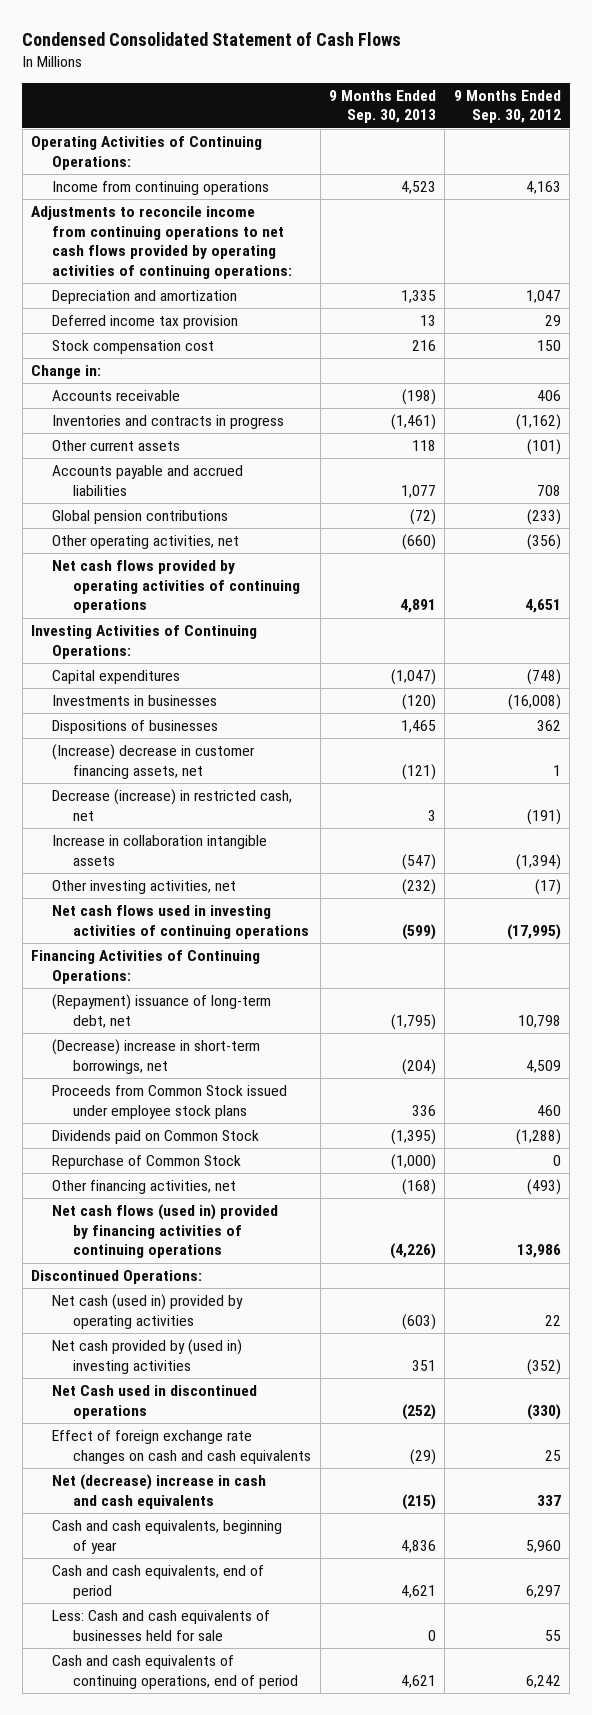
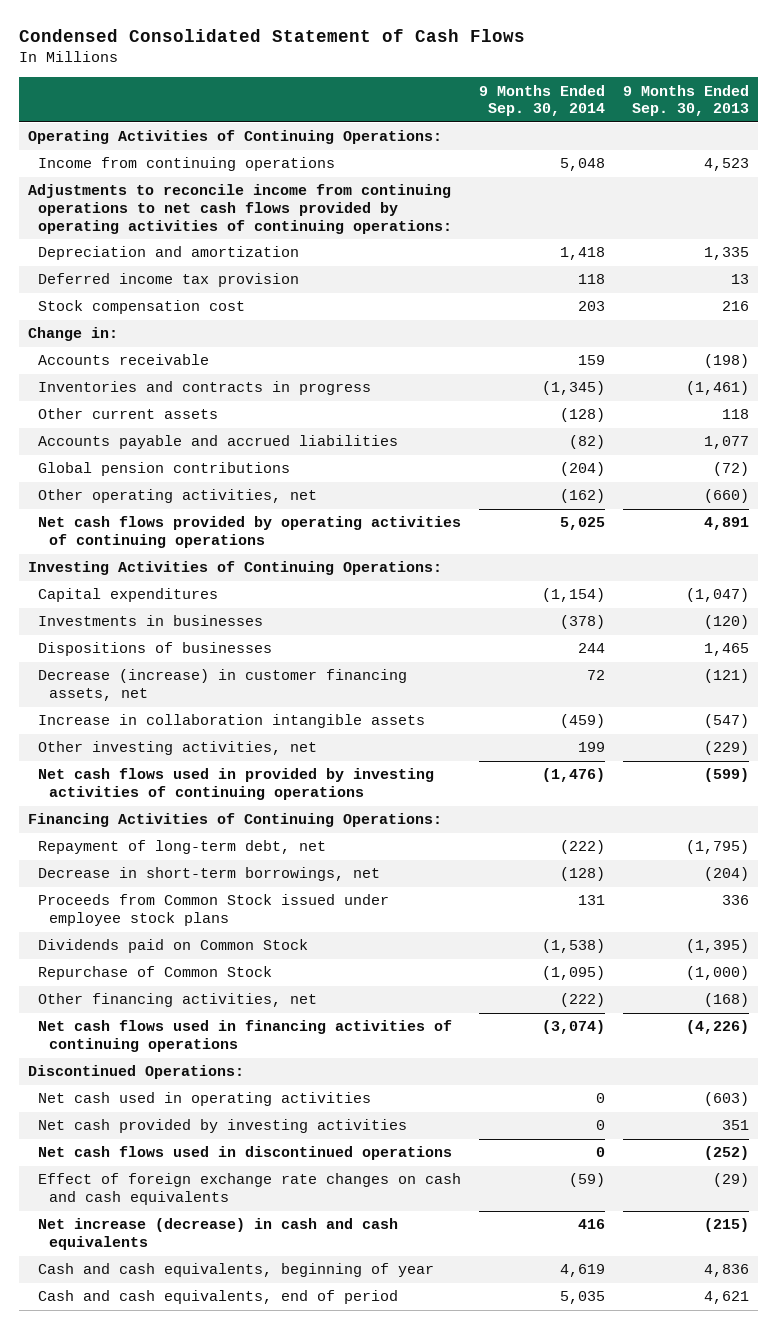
- | 9 Months Ended Sep. 30, 2013 | 9 Months Ended Sep. 30, 2012
+ | 9 Months Ended Sep. 30, 2014 | 9 Months Ended Sep. 30, 2013
- (Increase) decrease in customer financing assets, net | (121) | 1
- Decrease (increase) in restricted cash, net | 3 | (191)
+ Decrease (increase) in customer financing assets, net | 72 | (121)
- Other investing activities, net | (232) | (17)
- Net cash flows used in investing activities of continuing operations | (599) | (17,995)
+ Other investing activities, net | 199 | (229)
+ Net cash flows used in provided by investing activities of continuing operations | (1,476) | (599)
- (Repayment) issuance of long-term debt, net | (1,795) | 10,798
- (Decrease) increase in short-term borrowings, net | (204) | 4,509
+ Repayment of long-term debt, net | (222) | (1,795)
+ Decrease in short-term borrowings, net | (128) | (204)
- Net cash flows (used in) provided by financing activities of continuing operations | (4,226) | 13,986
+ Net cash flows used in financing activities of continuing operations | (3,074) | (4,226)
- Net cash (used in) provided by operating activities | (603) | 22
- Net cash provided by (used in) investing activities | 351 | (352)
- Net Cash used in discontinued operations | (252) | (330)
+ Net cash used in operating activities | 0 | (603)
+ Net cash provided by investing activities | 0 | 351
+ Net cash flows used in discontinued operations | 0 | (252)
- Net (decrease) increase in cash and cash equivalents | (215) | 337
+ Net increase (decrease) in cash and cash equivalents | 416 | (215)
- Less: Cash and cash equivalents of businesses held for sale | 0 | 55
- Cash and cash equivalents of continuing operations, end of period | 4,621 | 6,242

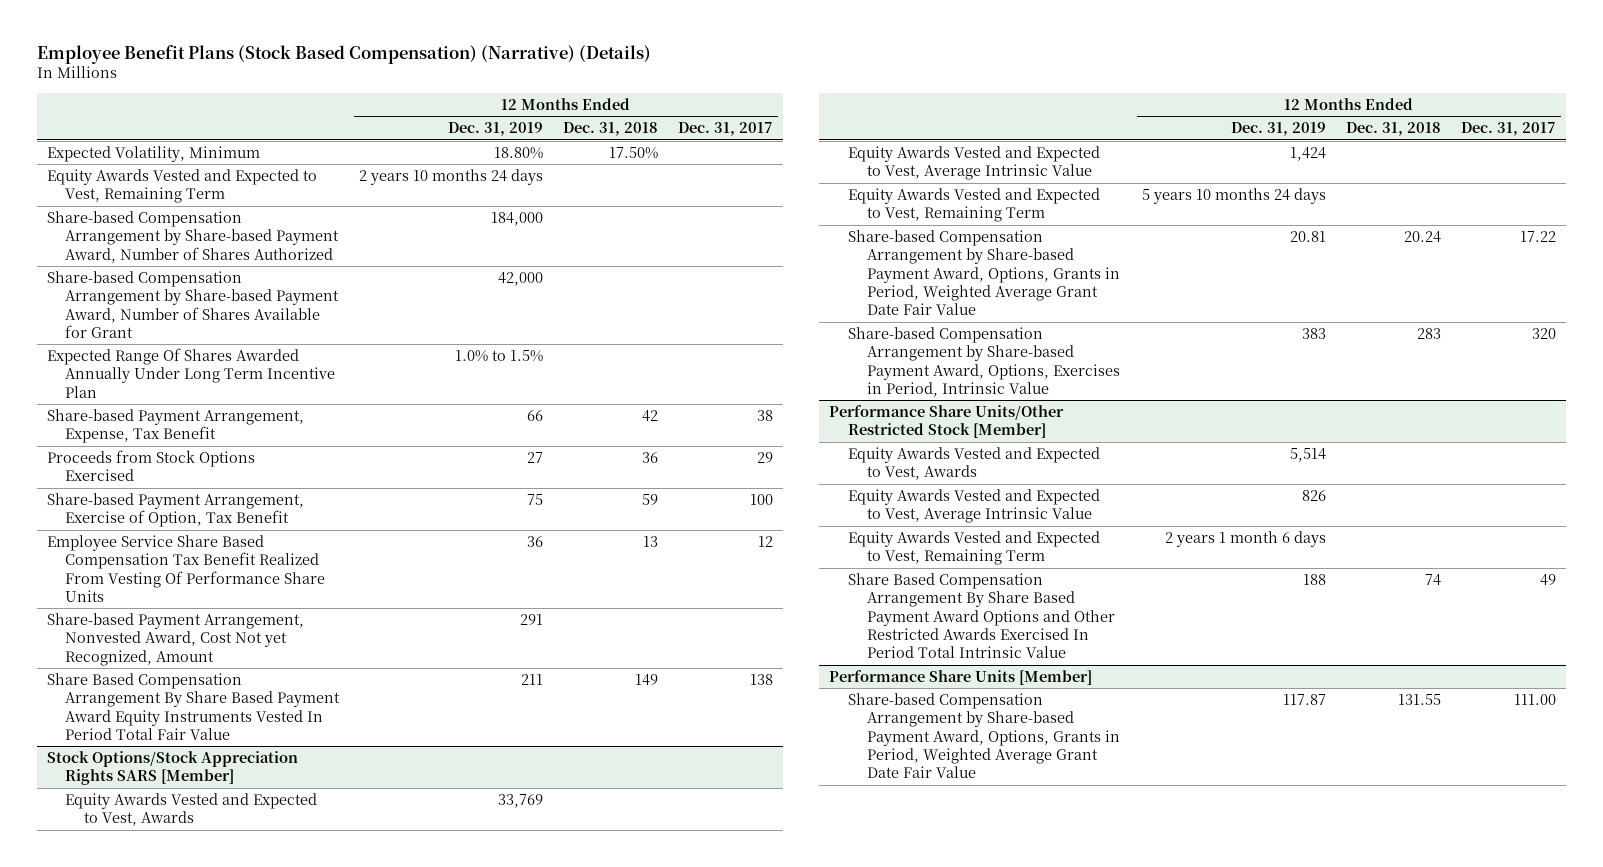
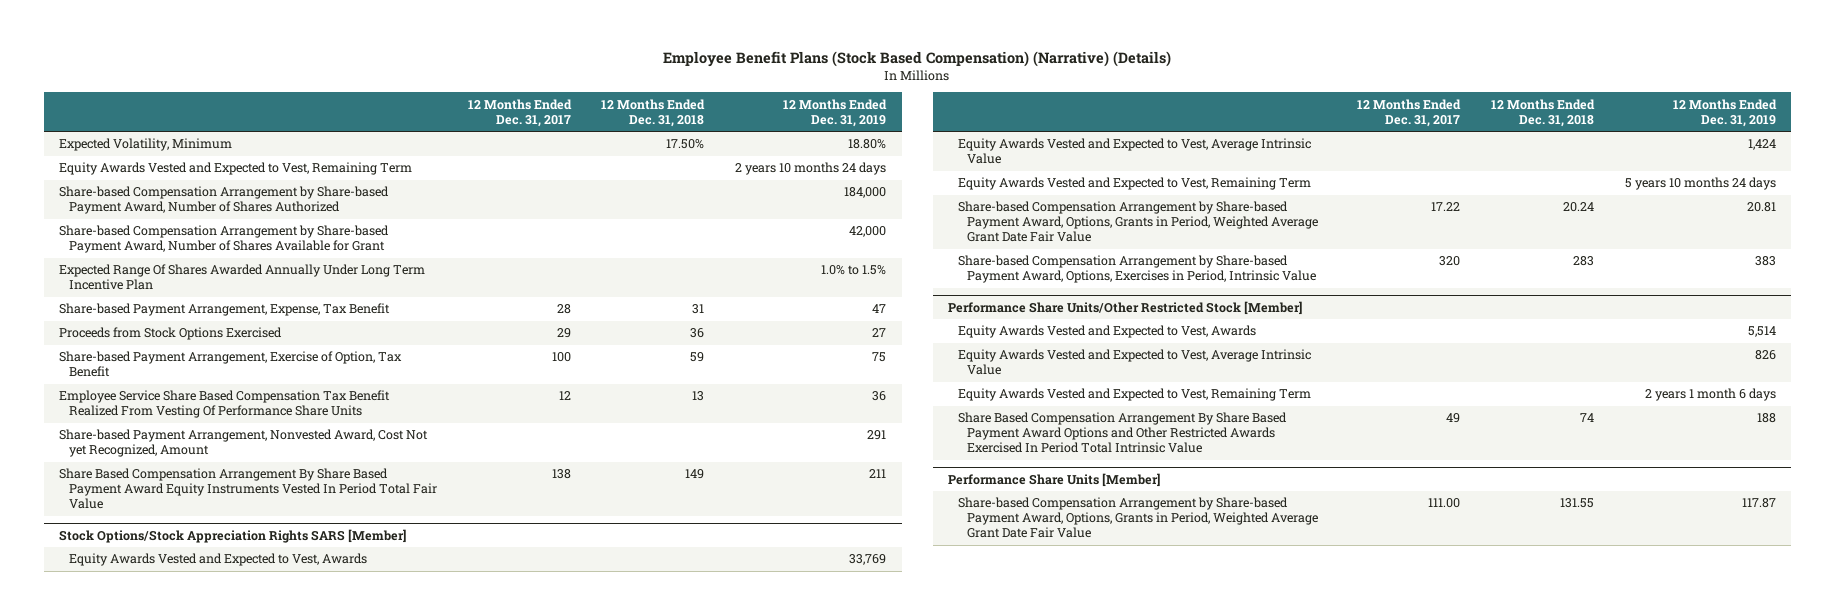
- | 12 Months Ended Dec. 31, 2019 | 12 Months Ended Dec. 31, 2018 | 12 Months Ended Dec. 31, 2017
+ | 12 Months Ended Dec. 31, 2017 | 12 Months Ended Dec. 31, 2018 | 12 Months Ended Dec. 31, 2019
- Share-based Payment Arrangement, Expense, Tax Benefit | 66 | 42 | 38
+ Share-based Payment Arrangement, Expense, Tax Benefit | 28 | 31 | 47

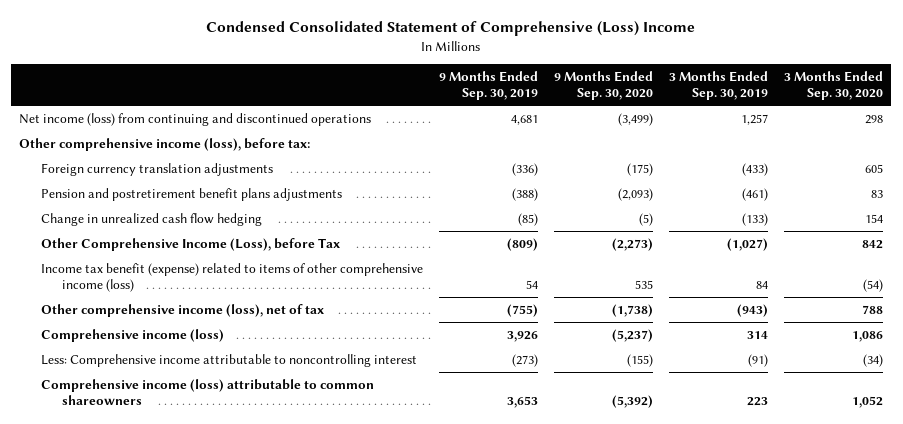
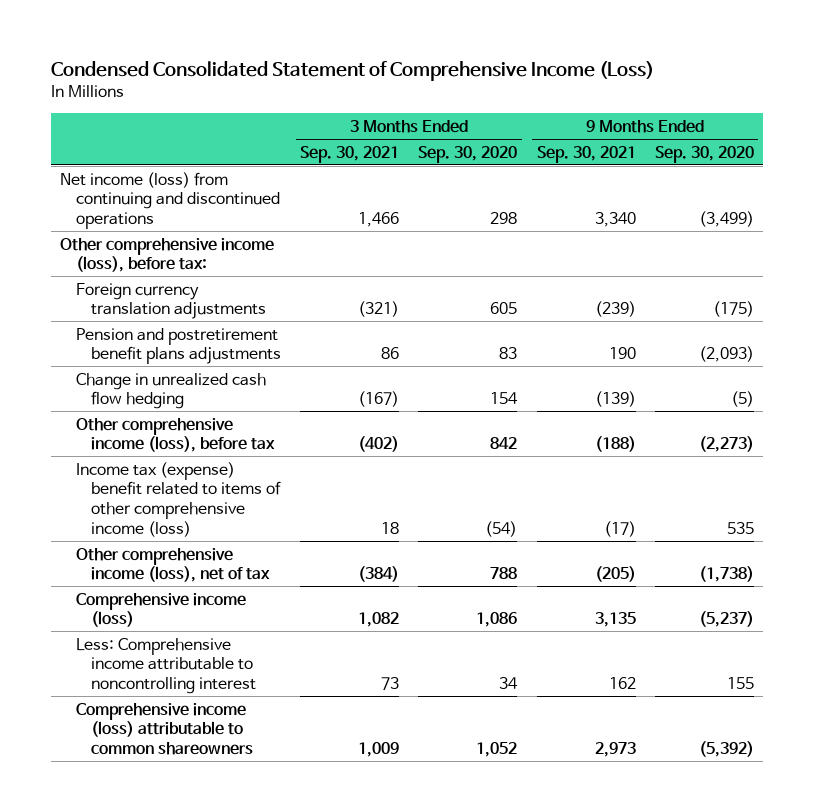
- Condensed Consolidated Statement of Comprehensive (Loss) Income
+ Condensed Consolidated Statement of Comprehensive Income (Loss)
- | 9 Months Ended Sep. 30, 2019 | 9 Months Ended Sep. 30, 2020 | 3 Months Ended Sep. 30, 2019 | 3 Months Ended Sep. 30, 2020
+ | 3 Months Ended Sep. 30, 2021 | 3 Months Ended Sep. 30, 2020 | 9 Months Ended Sep. 30, 2021 | 9 Months Ended Sep. 30, 2020
- Other Comprehensive Income (Loss), before Tax | (809) | (2,273) | (1,027) | 842
- Income tax benefit (expense) related to items of other comprehensive income (loss) | 54 | 535 | 84 | (54)
+ Other comprehensive income (loss), before tax | (402) | 842 | (188) | (2,273)
+ Income tax (expense) benefit related to items of other comprehensive income (loss) | 18 | (54) | (17) | 535
- Less: Comprehensive income attributable to noncontrolling interest | (273) | (155) | (91) | (34)
+ Less: Comprehensive income attributable to noncontrolling interest | 73 | 34 | 162 | 155

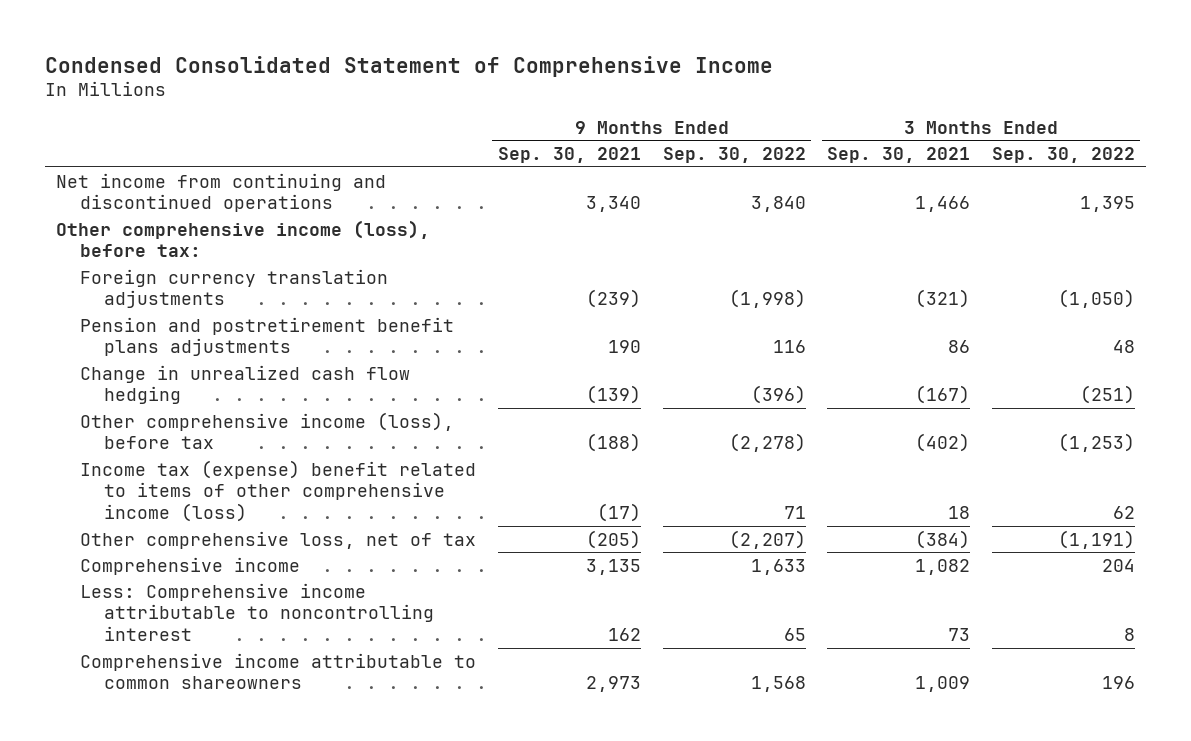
- Condensed Consolidated Statement of Comprehensive Income (Loss)
+ Condensed Consolidated Statement of Comprehensive Income
- | 3 Months Ended Sep. 30, 2021 | 3 Months Ended Sep. 30, 2020 | 9 Months Ended Sep. 30, 2021 | 9 Months Ended Sep. 30, 2020
+ | 9 Months Ended Sep. 30, 2021 | 9 Months Ended Sep. 30, 2022 | 3 Months Ended Sep. 30, 2021 | 3 Months Ended Sep. 30, 2022
- Net income (loss) from continuing and discontinued operations | 1,466 | 298 | 3,340 | (3,499)
+ Net income from continuing and discontinued operations | 3,340 | 3,840 | 1,466 | 1,395
- Other comprehensive income (loss), net of tax | (384) | 788 | (205) | (1,738)
- Comprehensive income (loss) | 1,082 | 1,086 | 3,135 | (5,237)
+ Other comprehensive loss, net of tax | (205) | (2,207) | (384) | (1,191)
+ Comprehensive income | 3,135 | 1,633 | 1,082 | 204
- Comprehensive income (loss) attributable to common shareowners | 1,009 | 1,052 | 2,973 | (5,392)
+ Comprehensive income attributable to common shareowners | 2,973 | 1,568 | 1,009 | 196

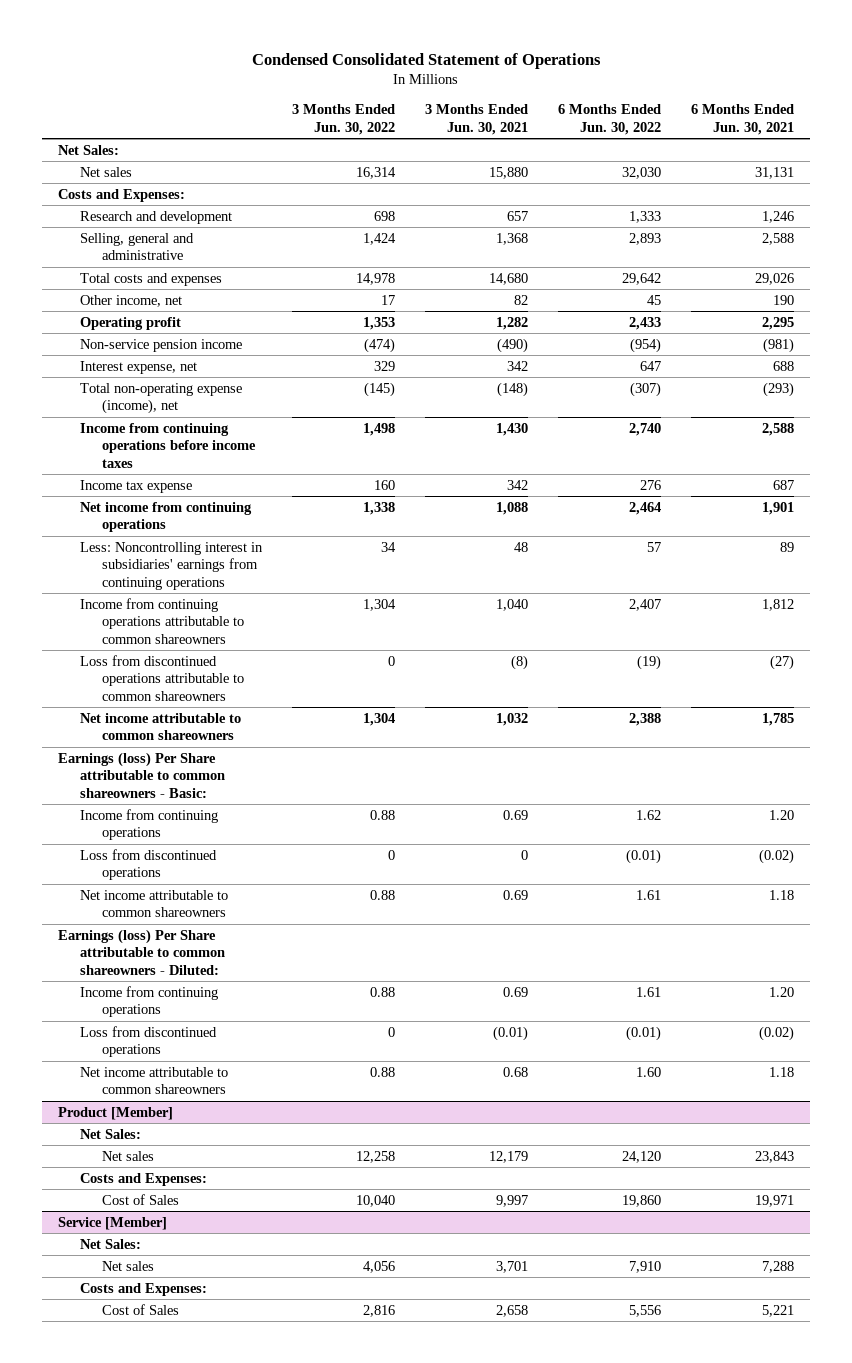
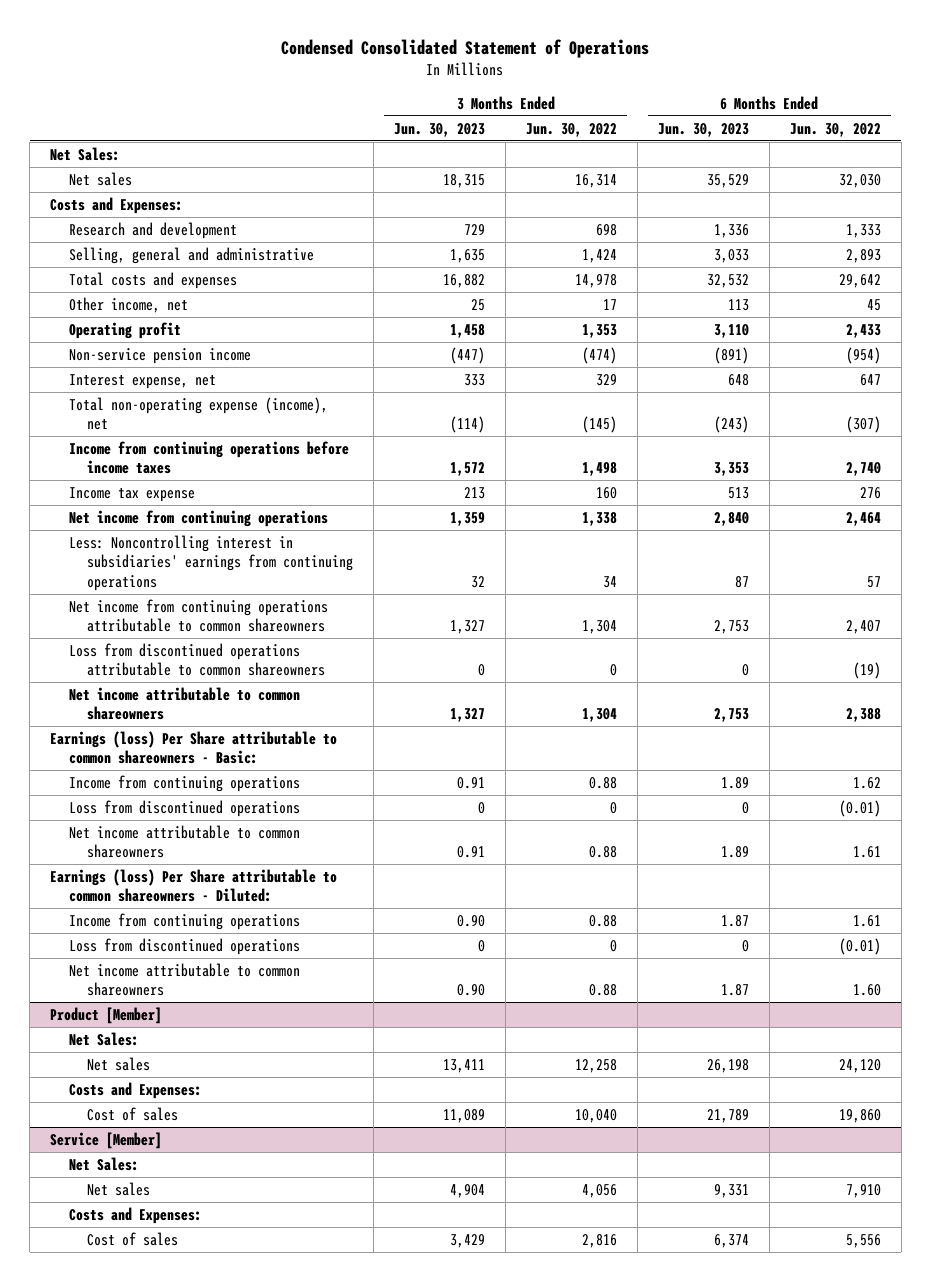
- | 3 Months Ended Jun. 30, 2022 | 3 Months Ended Jun. 30, 2021 | 6 Months Ended Jun. 30, 2022 | 6 Months Ended Jun. 30, 2021
+ | 3 Months Ended Jun. 30, 2023 | 3 Months Ended Jun. 30, 2022 | 6 Months Ended Jun. 30, 2023 | 6 Months Ended Jun. 30, 2022
- Income from continuing operations attributable to common shareowners | 1,304 | 1,040 | 2,407 | 1,812
+ Net income from continuing operations attributable to common shareowners | 1,327 | 1,304 | 2,753 | 2,407
@ Product [Member]
- Cost of Sales | 10,040 | 9,997 | 19,860 | 19,971
+ Cost of sales | 11,089 | 10,040 | 21,789 | 19,860
@ Service [Member]
- Cost of Sales | 2,816 | 2,658 | 5,556 | 5,221
+ Cost of sales | 3,429 | 2,816 | 6,374 | 5,556

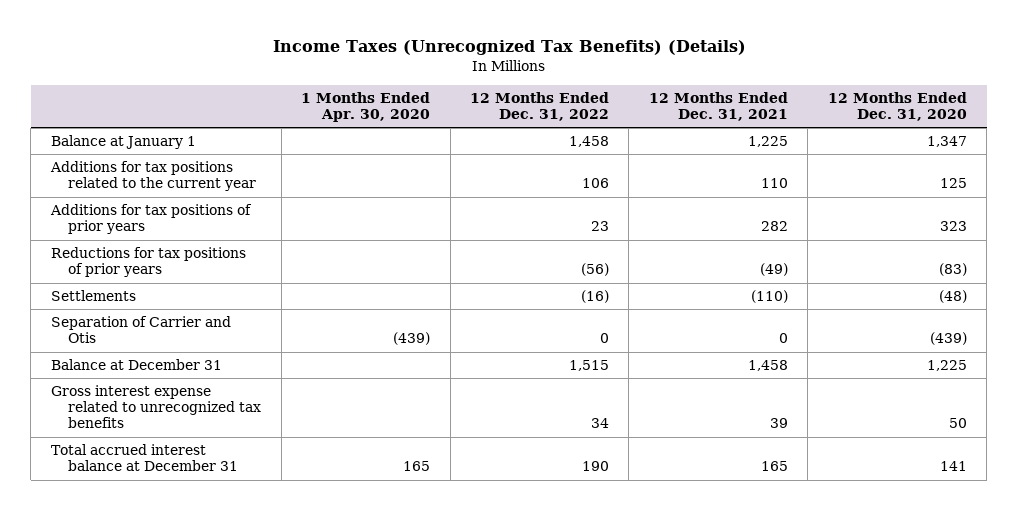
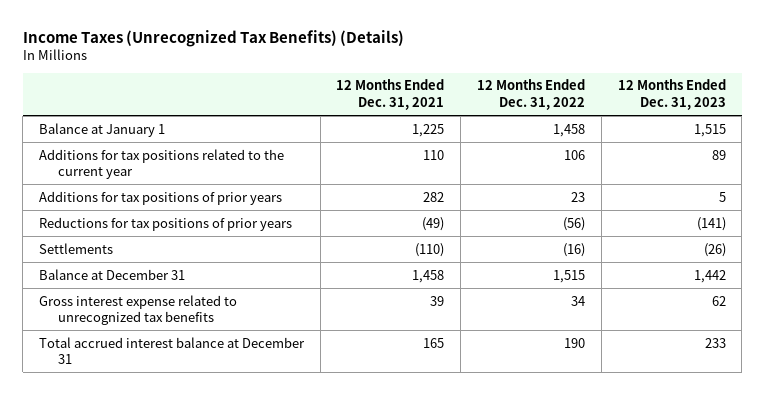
- | 1 Months Ended Apr. 30, 2020 | 12 Months Ended Dec. 31, 2022 | 12 Months Ended Dec. 31, 2021 | 12 Months Ended Dec. 31, 2020
+ | 12 Months Ended Dec. 31, 2021 | 12 Months Ended Dec. 31, 2022 | 12 Months Ended Dec. 31, 2023
- Separation of Carrier and Otis | (439) | 0 | 0 | (439)

